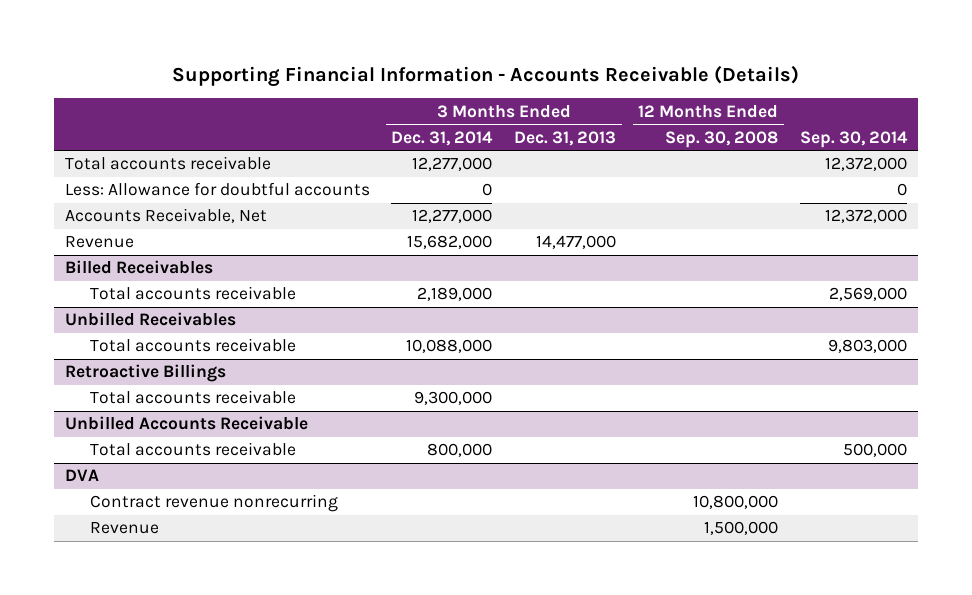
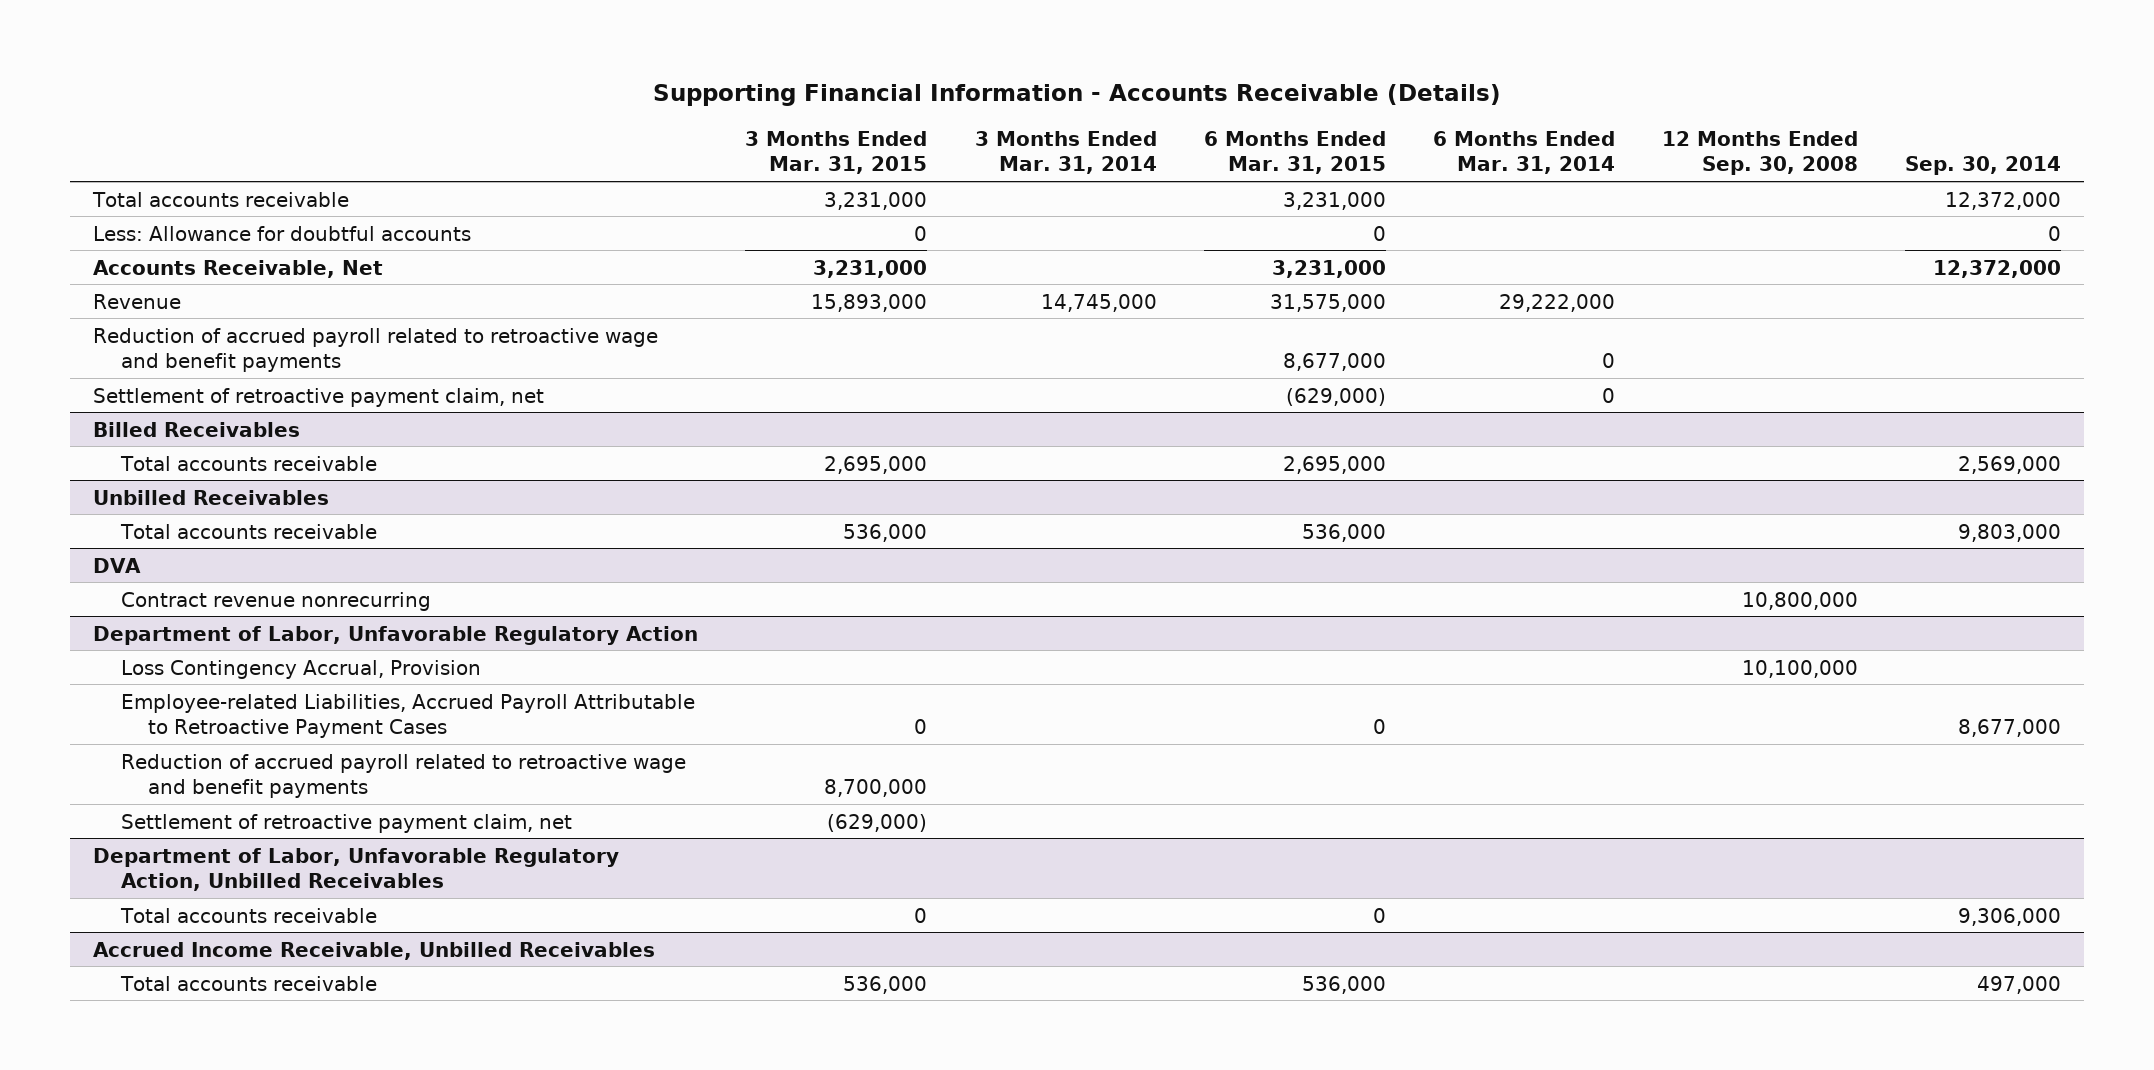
- | 3 Months Ended Dec. 31, 2014 | 3 Months Ended Dec. 31, 2013 | 12 Months Ended Sep. 30, 2008 | Sep. 30, 2014
+ | 3 Months Ended Mar. 31, 2015 | 3 Months Ended Mar. 31, 2014 | 6 Months Ended Mar. 31, 2015 | 6 Months Ended Mar. 31, 2014 | 12 Months Ended Sep. 30, 2008 | Sep. 30, 2014
+ Reduction of accrued payroll related to retroactive wage and benefit payments | | | 8,677,000 | 0 | |
+ Settlement of retroactive payment claim, net | | | (629,000) | 0 | |
- Retroactive Billings
- Total accounts receivable | 9,300,000 | | |
- Unbilled Accounts Receivable
- Total accounts receivable | 800,000 | | | 500,000
@ DVA
- Revenue | | | 1,500,000 |
+ Department of Labor, Unfavorable Regulatory Action
+ Loss Contingency Accrual, Provision | | | | | 10,100,000 |
+ Employee-related Liabilities, Accrued Payroll Attributable to Retroactive Payment Cases | 0 | | 0 | | | 8,677,000
+ Reduction of accrued payroll related to retroactive wage and benefit payments | 8,700,000 | | | | |
+ Settlement of retroactive payment claim, net | (629,000) | | | | |
+ Department of Labor, Unfavorable Regulatory Action, Unbilled Receivables
+ Total accounts receivable | 0 | | 0 | | | 9,306,000
+ Accrued Income Receivable, Unbilled Receivables
+ Total accounts receivable | 536,000 | | 536,000 | | | 497,000

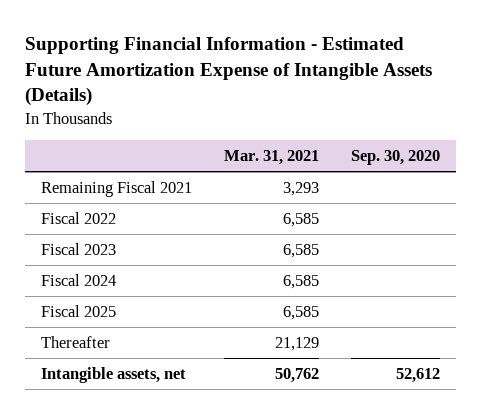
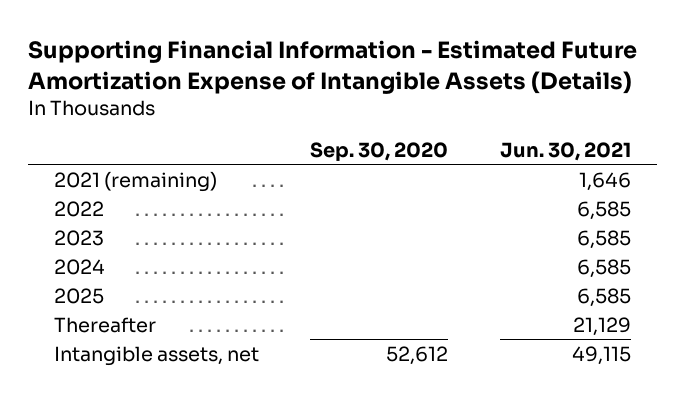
- | Mar. 31, 2021 | Sep. 30, 2020
+ | Sep. 30, 2020 | Jun. 30, 2021
- Remaining Fiscal 2021 | 3,293 |
- Fiscal 2022 | 6,585 |
- Fiscal 2023 | 6,585 |
- Fiscal 2024 | 6,585 |
- Fiscal 2025 | 6,585 |
+ 2021 (remaining) | | 1,646
+ 2022 | | 6,585
+ 2023 | | 6,585
+ 2024 | | 6,585
+ 2025 | | 6,585

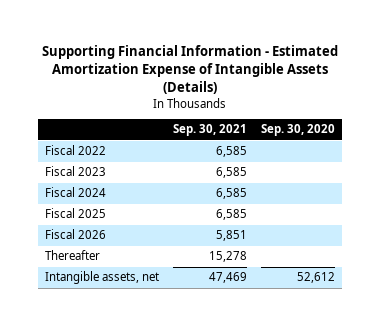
- Supporting Financial Information - Estimated Future Amortization Expense of Intangible Assets (Details)
+ Supporting Financial Information - Estimated Amortization Expense of Intangible Assets (Details)
- | Sep. 30, 2020 | Jun. 30, 2021
+ | Sep. 30, 2021 | Sep. 30, 2020
- 2021 (remaining) | | 1,646
- 2022 | | 6,585
- 2023 | | 6,585
- 2024 | | 6,585
- 2025 | | 6,585
+ Fiscal 2022 | 6,585 |
+ Fiscal 2023 | 6,585 |
+ Fiscal 2024 | 6,585 |
+ Fiscal 2025 | 6,585 |
+ Fiscal 2026 | 5,851 |

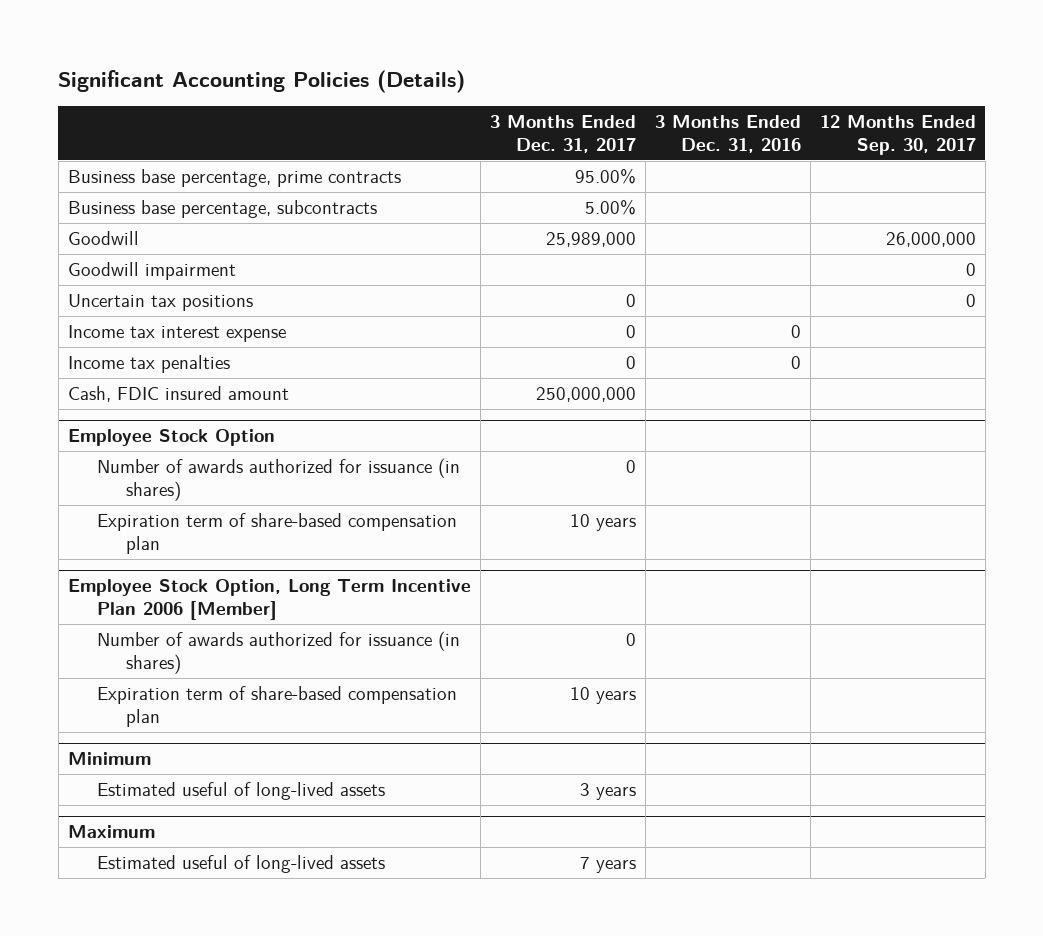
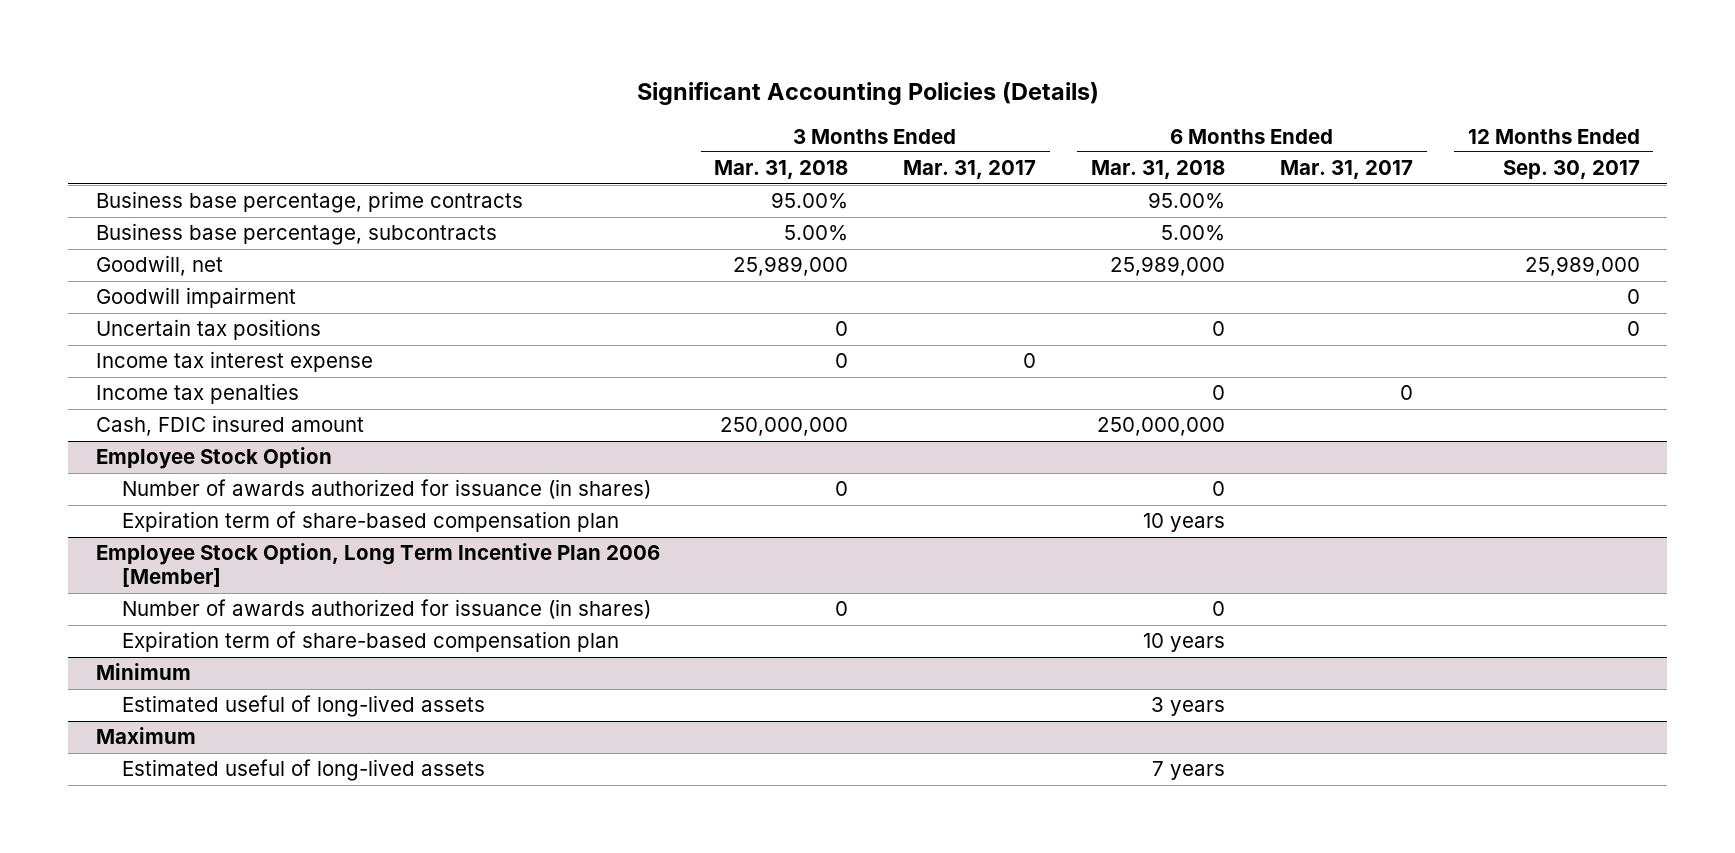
- | 3 Months Ended Dec. 31, 2017 | 3 Months Ended Dec. 31, 2016 | 12 Months Ended Sep. 30, 2017
+ | 3 Months Ended Mar. 31, 2018 | 3 Months Ended Mar. 31, 2017 | 6 Months Ended Mar. 31, 2018 | 6 Months Ended Mar. 31, 2017 | 12 Months Ended Sep. 30, 2017
- Goodwill | 25,989,000 | | 26,000,000
+ Goodwill, net | 25,989,000 | | 25,989,000 | | 25,989,000

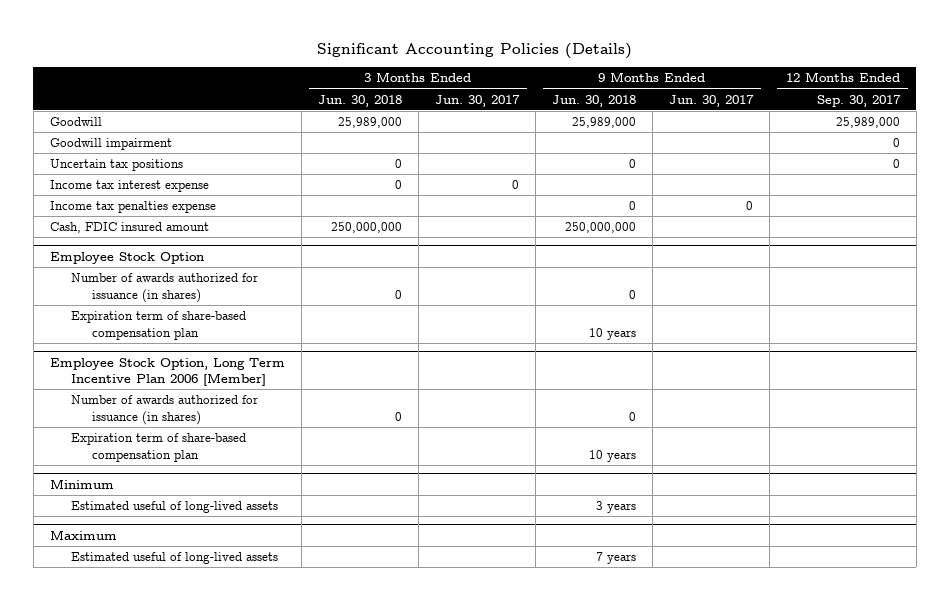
- | 3 Months Ended Mar. 31, 2018 | 3 Months Ended Mar. 31, 2017 | 6 Months Ended Mar. 31, 2018 | 6 Months Ended Mar. 31, 2017 | 12 Months Ended Sep. 30, 2017
+ | 3 Months Ended Jun. 30, 2018 | 3 Months Ended Jun. 30, 2017 | 9 Months Ended Jun. 30, 2018 | 9 Months Ended Jun. 30, 2017 | 12 Months Ended Sep. 30, 2017
- Business base percentage, prime contracts | 95.00% | | 95.00% | |
- Business base percentage, subcontracts | 5.00% | | 5.00% | |
- Goodwill, net | 25,989,000 | | 25,989,000 | | 25,989,000
+ Goodwill | 25,989,000 | | 25,989,000 | | 25,989,000
- Income tax penalties | | | 0 | 0 |
+ Income tax penalties expense | | | 0 | 0 |

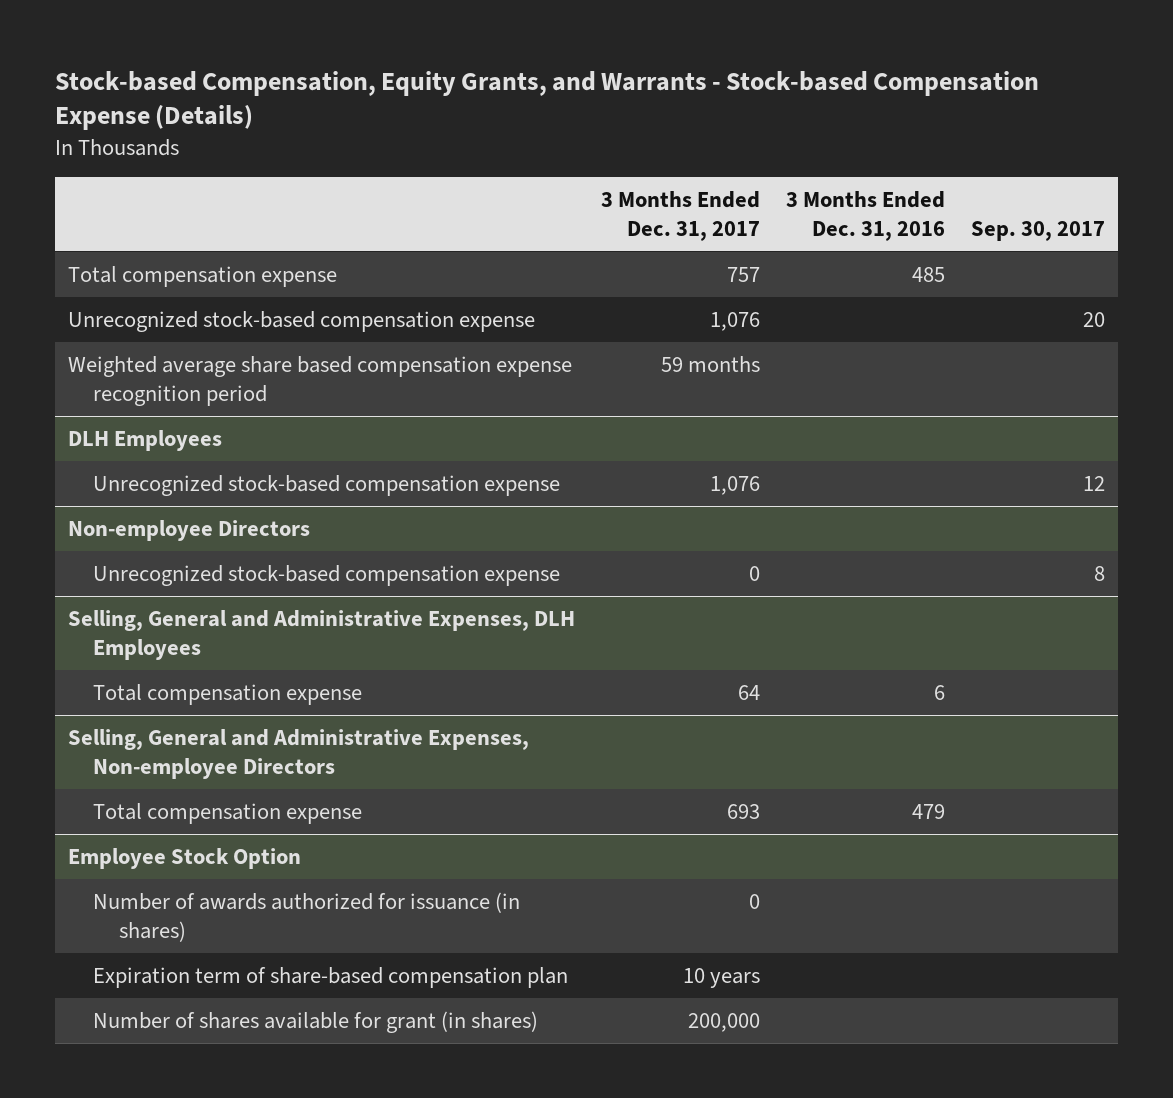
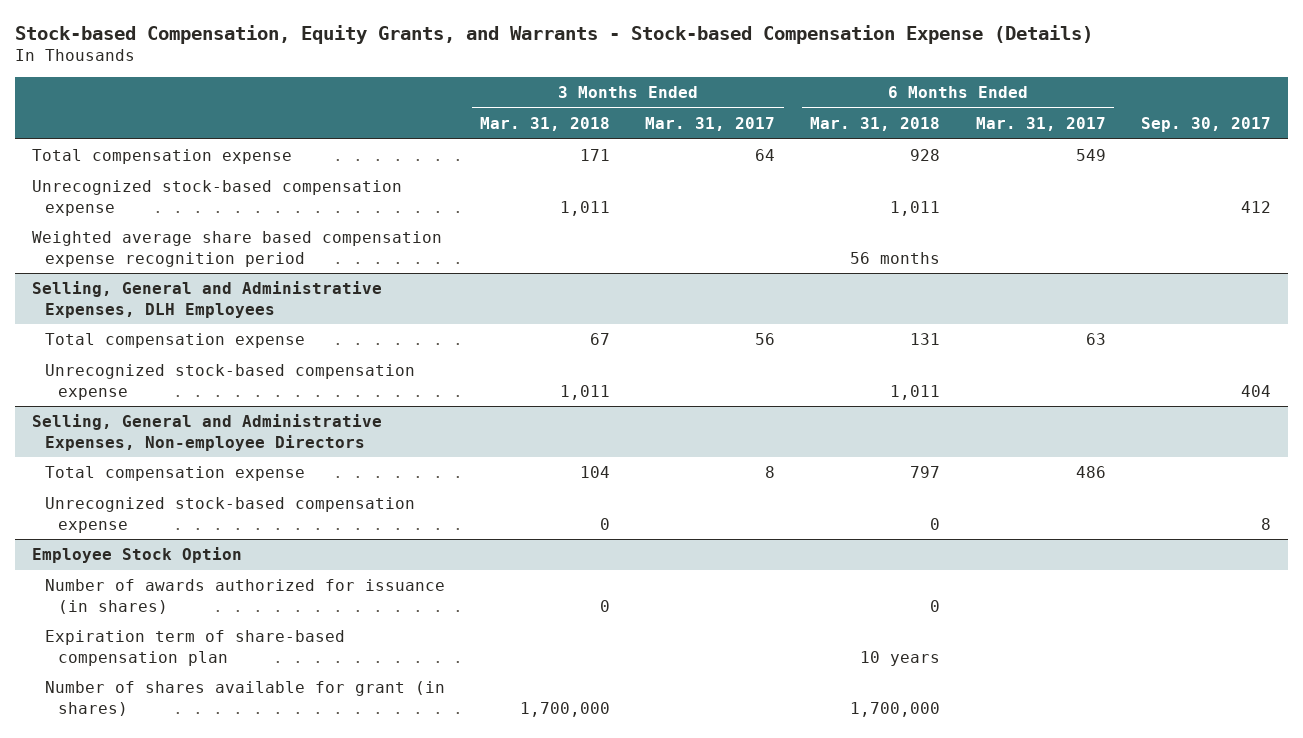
- | 3 Months Ended Dec. 31, 2017 | 3 Months Ended Dec. 31, 2016 | Sep. 30, 2017
+ | 3 Months Ended Mar. 31, 2018 | 3 Months Ended Mar. 31, 2017 | 6 Months Ended Mar. 31, 2018 | 6 Months Ended Mar. 31, 2017 | Sep. 30, 2017
- Unrecognized stock-based compensation expense | 1,076 | | 20
+ Unrecognized stock-based compensation expense | 1,011 | | 1,011 | | 412
- DLH Employees
- Unrecognized stock-based compensation expense | 1,076 | | 12
- Non-employee Directors
- Unrecognized stock-based compensation expense | 0 | | 8
@ Selling, General and Administrative Expenses, DLH Employees
+ Unrecognized stock-based compensation expense | 1,011 | | 1,011 | | 404
@ Selling, General and Administrative Expenses, Non-employee Directors
+ Unrecognized stock-based compensation expense | 0 | | 0 | | 8

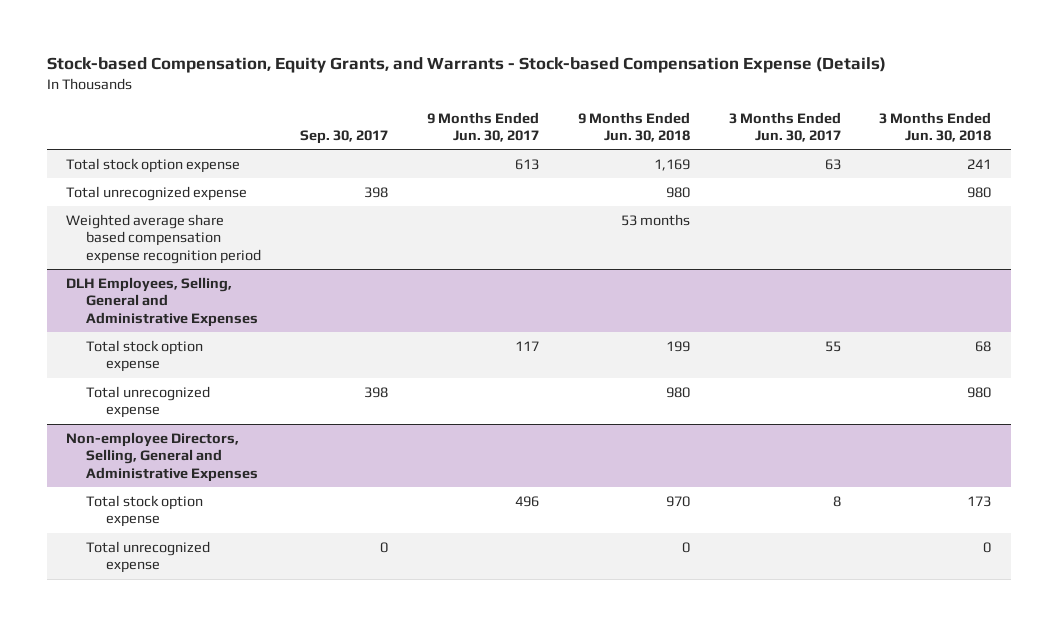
- | 3 Months Ended Mar. 31, 2018 | 3 Months Ended Mar. 31, 2017 | 6 Months Ended Mar. 31, 2018 | 6 Months Ended Mar. 31, 2017 | Sep. 30, 2017
+ | Sep. 30, 2017 | 9 Months Ended Jun. 30, 2017 | 9 Months Ended Jun. 30, 2018 | 3 Months Ended Jun. 30, 2017 | 3 Months Ended Jun. 30, 2018
- Total compensation expense | 171 | 64 | 928 | 549 |
- Unrecognized stock-based compensation expense | 1,011 | | 1,011 | | 412
+ Total stock option expense | | 613 | 1,169 | 63 | 241
+ Total unrecognized expense | 398 | | 980 | | 980
- Selling, General and Administrative Expenses, DLH Employees
- Total compensation expense | 67 | 56 | 131 | 63 |
- Unrecognized stock-based compensation expense | 1,011 | | 1,011 | | 404
- Selling, General and Administrative Expenses, Non-employee Directors
- Total compensation expense | 104 | 8 | 797 | 486 |
- Unrecognized stock-based compensation expense | 0 | | 0 | | 8
- Employee Stock Option
- Number of awards authorized for issuance (in shares) | 0 | | 0 | |
- Expiration term of share-based compensation plan | | | 10 years | |
- Number of shares available for grant (in shares) | 1,700,000 | | 1,700,000 | |
+ DLH Employees, Selling, General and Administrative Expenses
+ Total stock option expense | | 117 | 199 | 55 | 68
+ Total unrecognized expense | 398 | | 980 | | 980
+ Non-employee Directors, Selling, General and Administrative Expenses
+ Total stock option expense | | 496 | 970 | 8 | 173
+ Total unrecognized expense | 0 | | 0 | | 0

